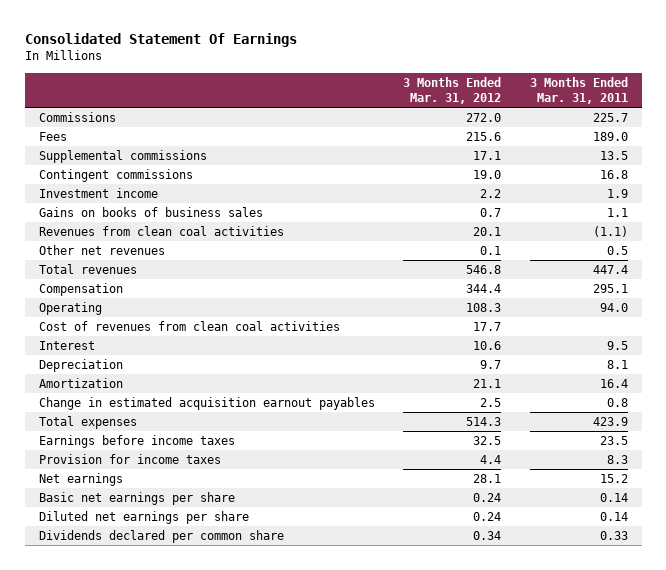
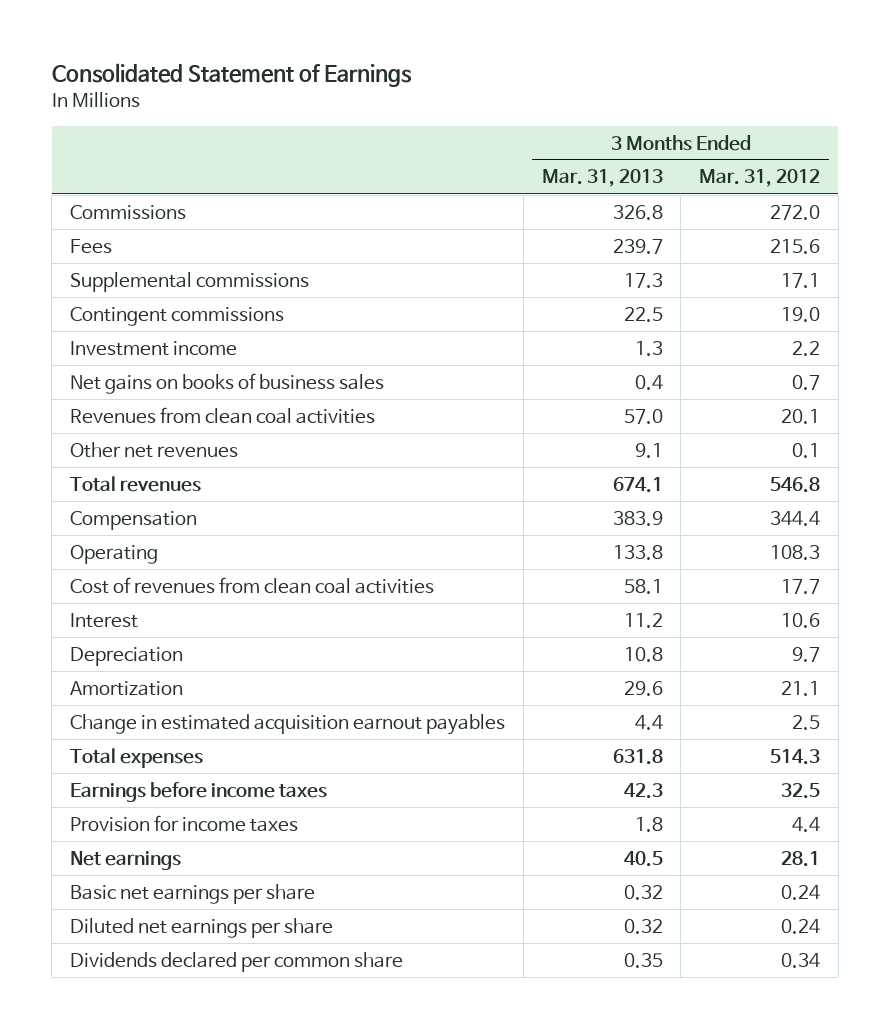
- Consolidated Statement Of Earnings
+ Consolidated Statement of Earnings
- | 3 Months Ended Mar. 31, 2012 | 3 Months Ended Mar. 31, 2011
+ | 3 Months Ended Mar. 31, 2013 | 3 Months Ended Mar. 31, 2012
- Gains on books of business sales | 0.7 | 1.1
+ Net gains on books of business sales | 0.4 | 0.7

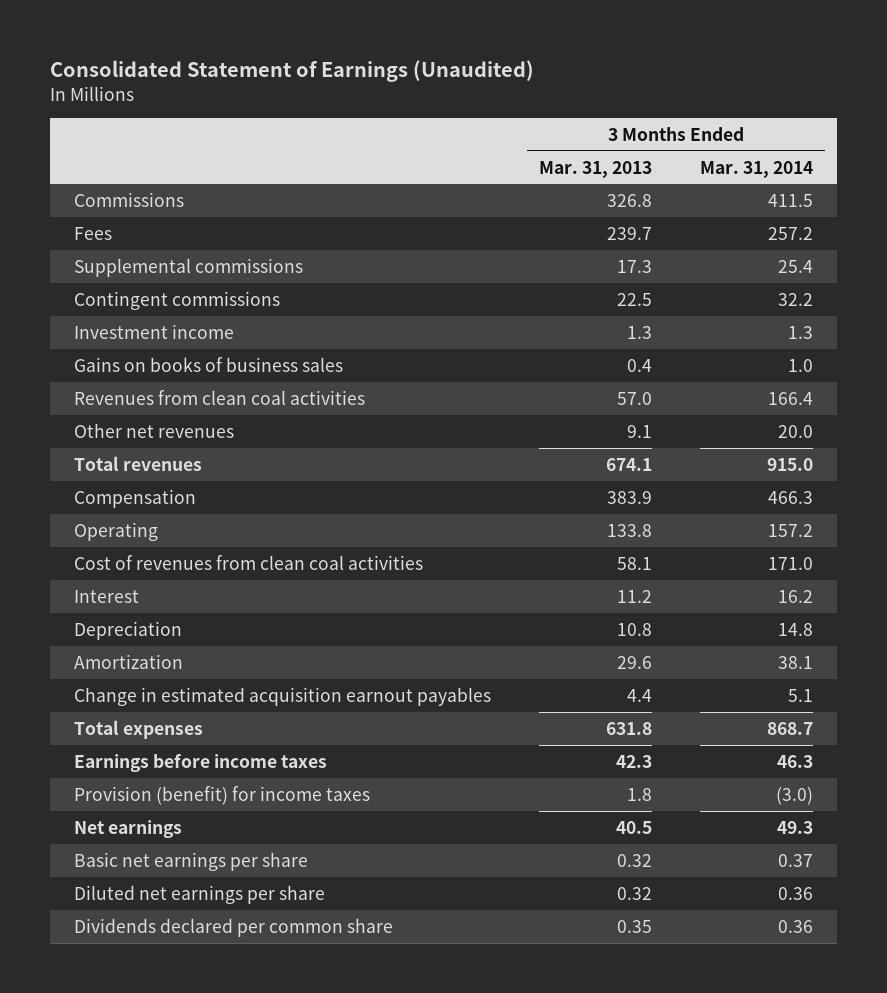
- Consolidated Statement of Earnings
+ Consolidated Statement of Earnings (Unaudited)
- | 3 Months Ended Mar. 31, 2013 | 3 Months Ended Mar. 31, 2012
+ | 3 Months Ended Mar. 31, 2013 | 3 Months Ended Mar. 31, 2014
- Net gains on books of business sales | 0.4 | 0.7
+ Gains on books of business sales | 0.4 | 1.0
- Provision for income taxes | 1.8 | 4.4
+ Provision (benefit) for income taxes | 1.8 | (3.0)

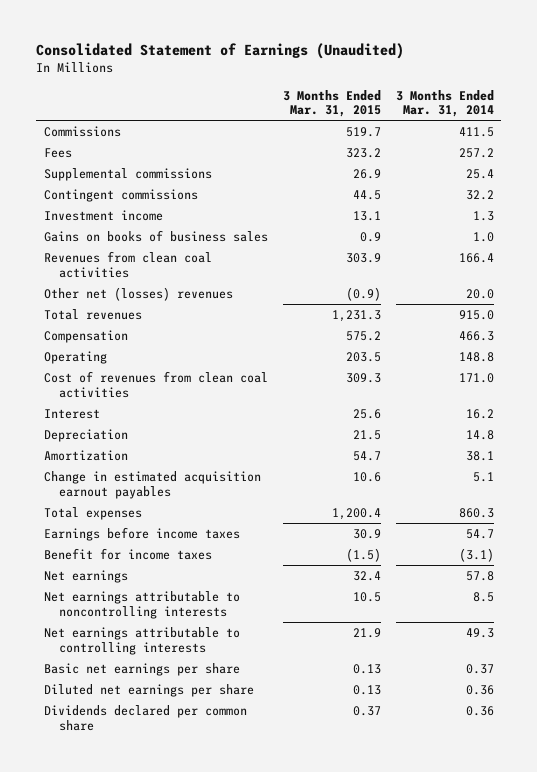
- | 3 Months Ended Mar. 31, 2013 | 3 Months Ended Mar. 31, 2014
+ | 3 Months Ended Mar. 31, 2015 | 3 Months Ended Mar. 31, 2014
- Other net revenues | 9.1 | 20.0
+ Other net (losses) revenues | (0.9) | 20.0
- Operating | 133.8 | 157.2
+ Operating | 203.5 | 148.8
- Total expenses | 631.8 | 868.7
- Earnings before income taxes | 42.3 | 46.3
- Provision (benefit) for income taxes | 1.8 | (3.0)
- Net earnings | 40.5 | 49.3
+ Total expenses | 1,200.4 | 860.3
+ Earnings before income taxes | 30.9 | 54.7
+ Benefit for income taxes | (1.5) | (3.1)
+ Net earnings | 32.4 | 57.8
+ Net earnings attributable to noncontrolling interests | 10.5 | 8.5
+ Net earnings attributable to controlling interests | 21.9 | 49.3

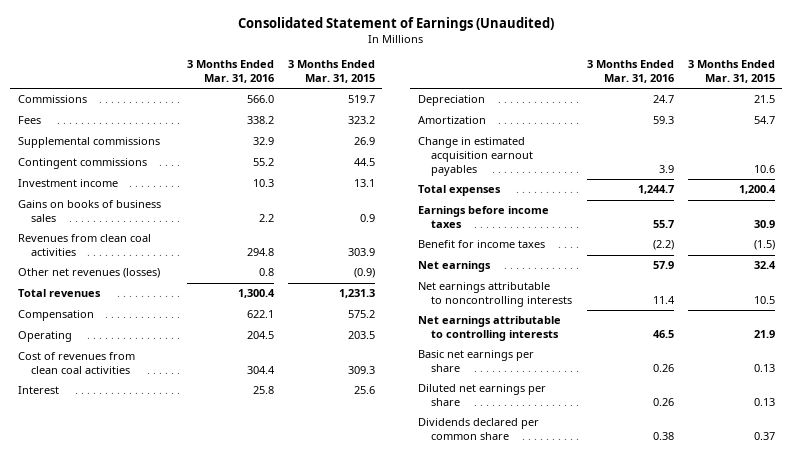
- | 3 Months Ended Mar. 31, 2015 | 3 Months Ended Mar. 31, 2014
+ | 3 Months Ended Mar. 31, 2016 | 3 Months Ended Mar. 31, 2015
- Other net (losses) revenues | (0.9) | 20.0
+ Other net revenues (losses) | 0.8 | (0.9)

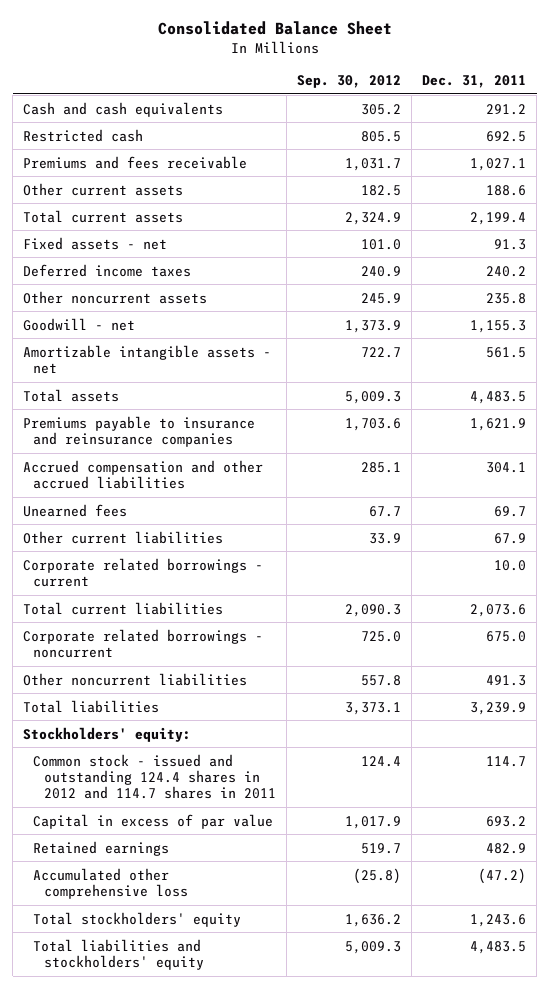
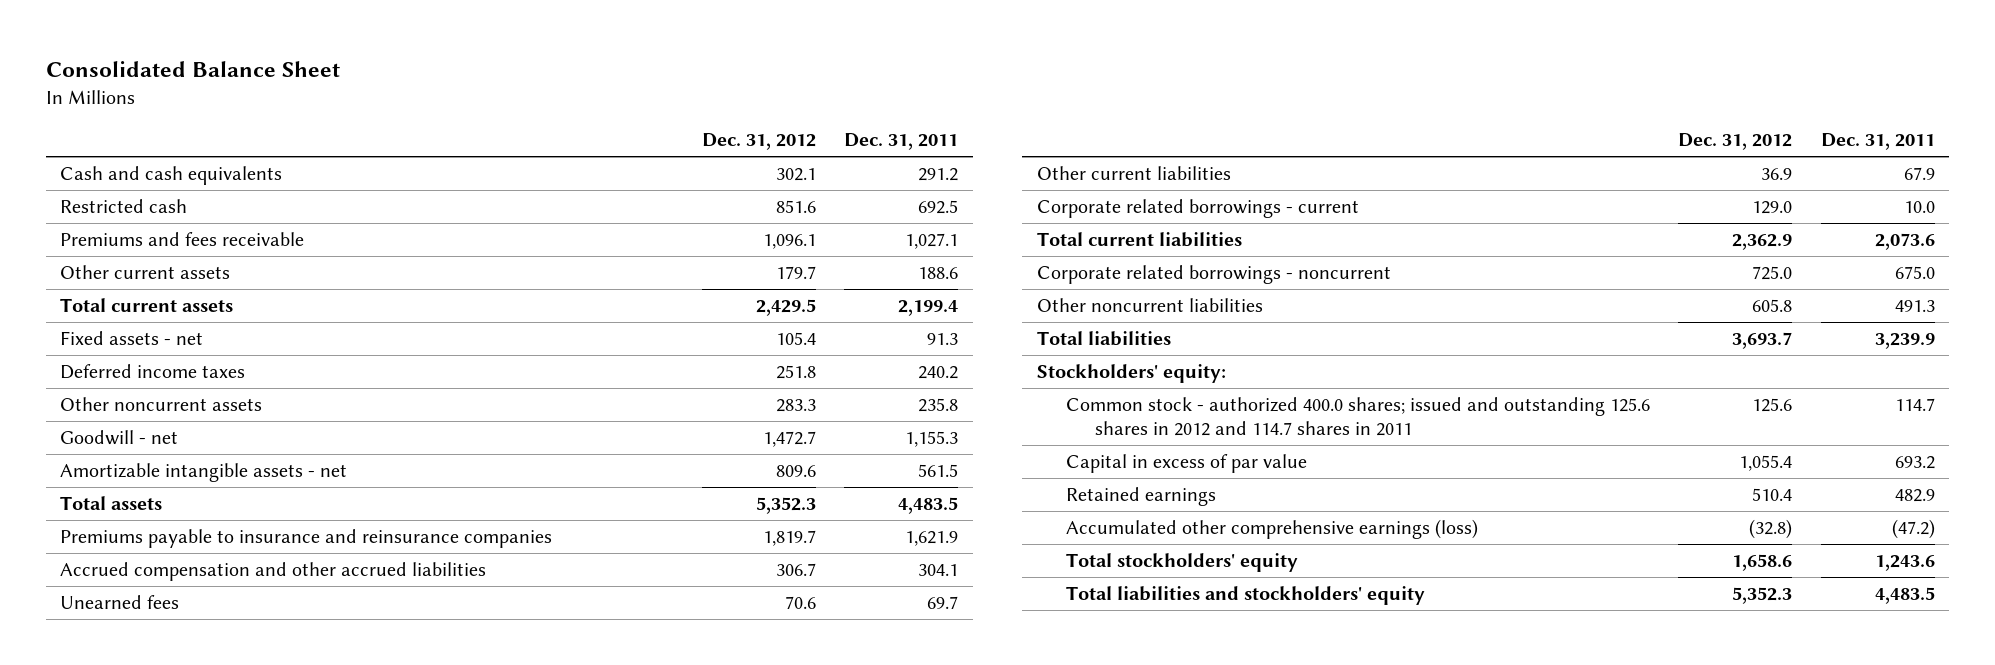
- | Sep. 30, 2012 | Dec. 31, 2011
+ | Dec. 31, 2012 | Dec. 31, 2011
- Common stock - issued and outstanding 124.4 shares in 2012 and 114.7 shares in 2011 | 124.4 | 114.7
+ Common stock - authorized 400.0 shares; issued and outstanding 125.6 shares in 2012 and 114.7 shares in 2011 | 125.6 | 114.7
- Accumulated other comprehensive loss | (25.8) | (47.2)
+ Accumulated other comprehensive earnings (loss) | (32.8) | (47.2)

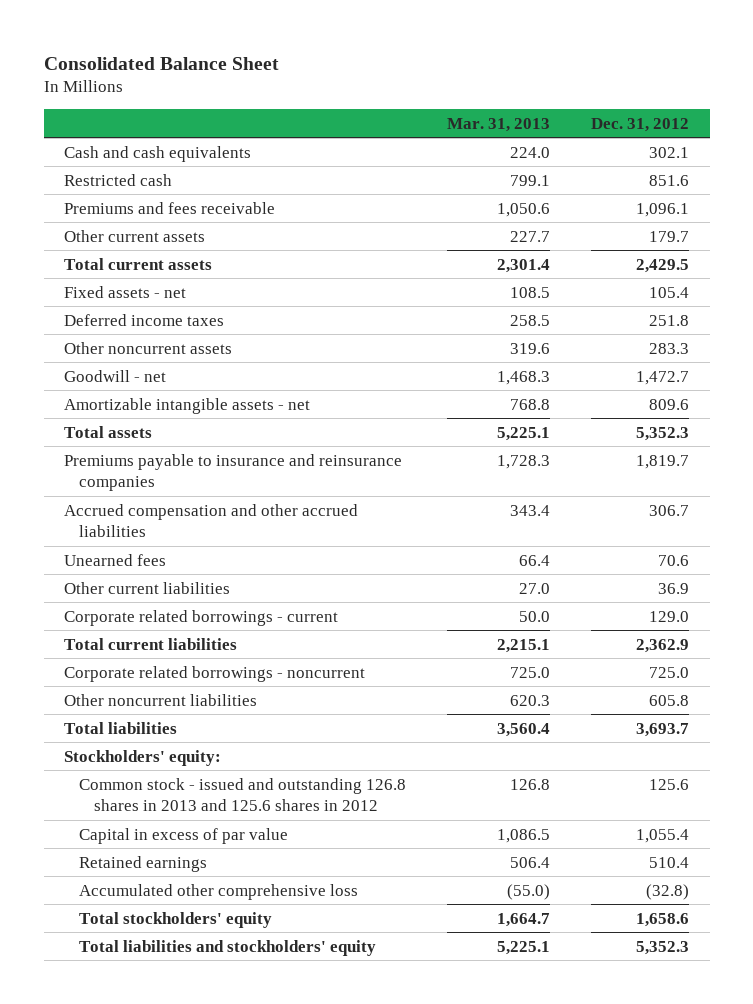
- | Dec. 31, 2012 | Dec. 31, 2011
+ | Mar. 31, 2013 | Dec. 31, 2012
- Common stock - authorized 400.0 shares; issued and outstanding 125.6 shares in 2012 and 114.7 shares in 2011 | 125.6 | 114.7
+ Common stock - issued and outstanding 126.8 shares in 2013 and 125.6 shares in 2012 | 126.8 | 125.6
- Accumulated other comprehensive earnings (loss) | (32.8) | (47.2)
+ Accumulated other comprehensive loss | (55.0) | (32.8)

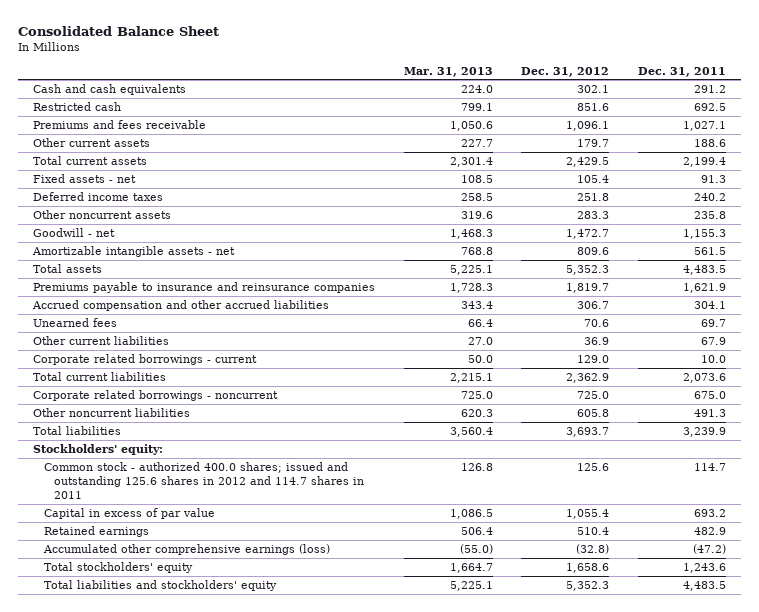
- | Mar. 31, 2013 | Dec. 31, 2012
+ | Mar. 31, 2013 | Dec. 31, 2012 | Dec. 31, 2011
- Common stock - issued and outstanding 126.8 shares in 2013 and 125.6 shares in 2012 | 126.8 | 125.6
+ Common stock - authorized 400.0 shares; issued and outstanding 125.6 shares in 2012 and 114.7 shares in 2011 | 126.8 | 125.6 | 114.7
- Accumulated other comprehensive loss | (55.0) | (32.8)
+ Accumulated other comprehensive earnings (loss) | (55.0) | (32.8) | (47.2)

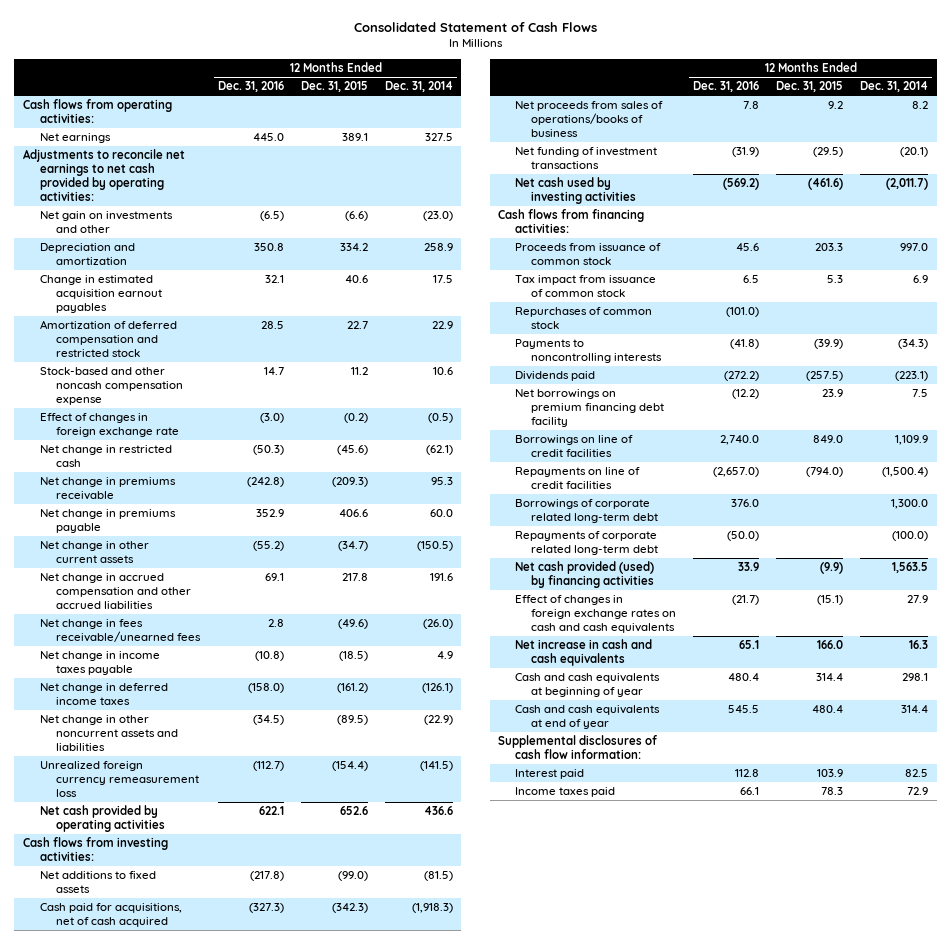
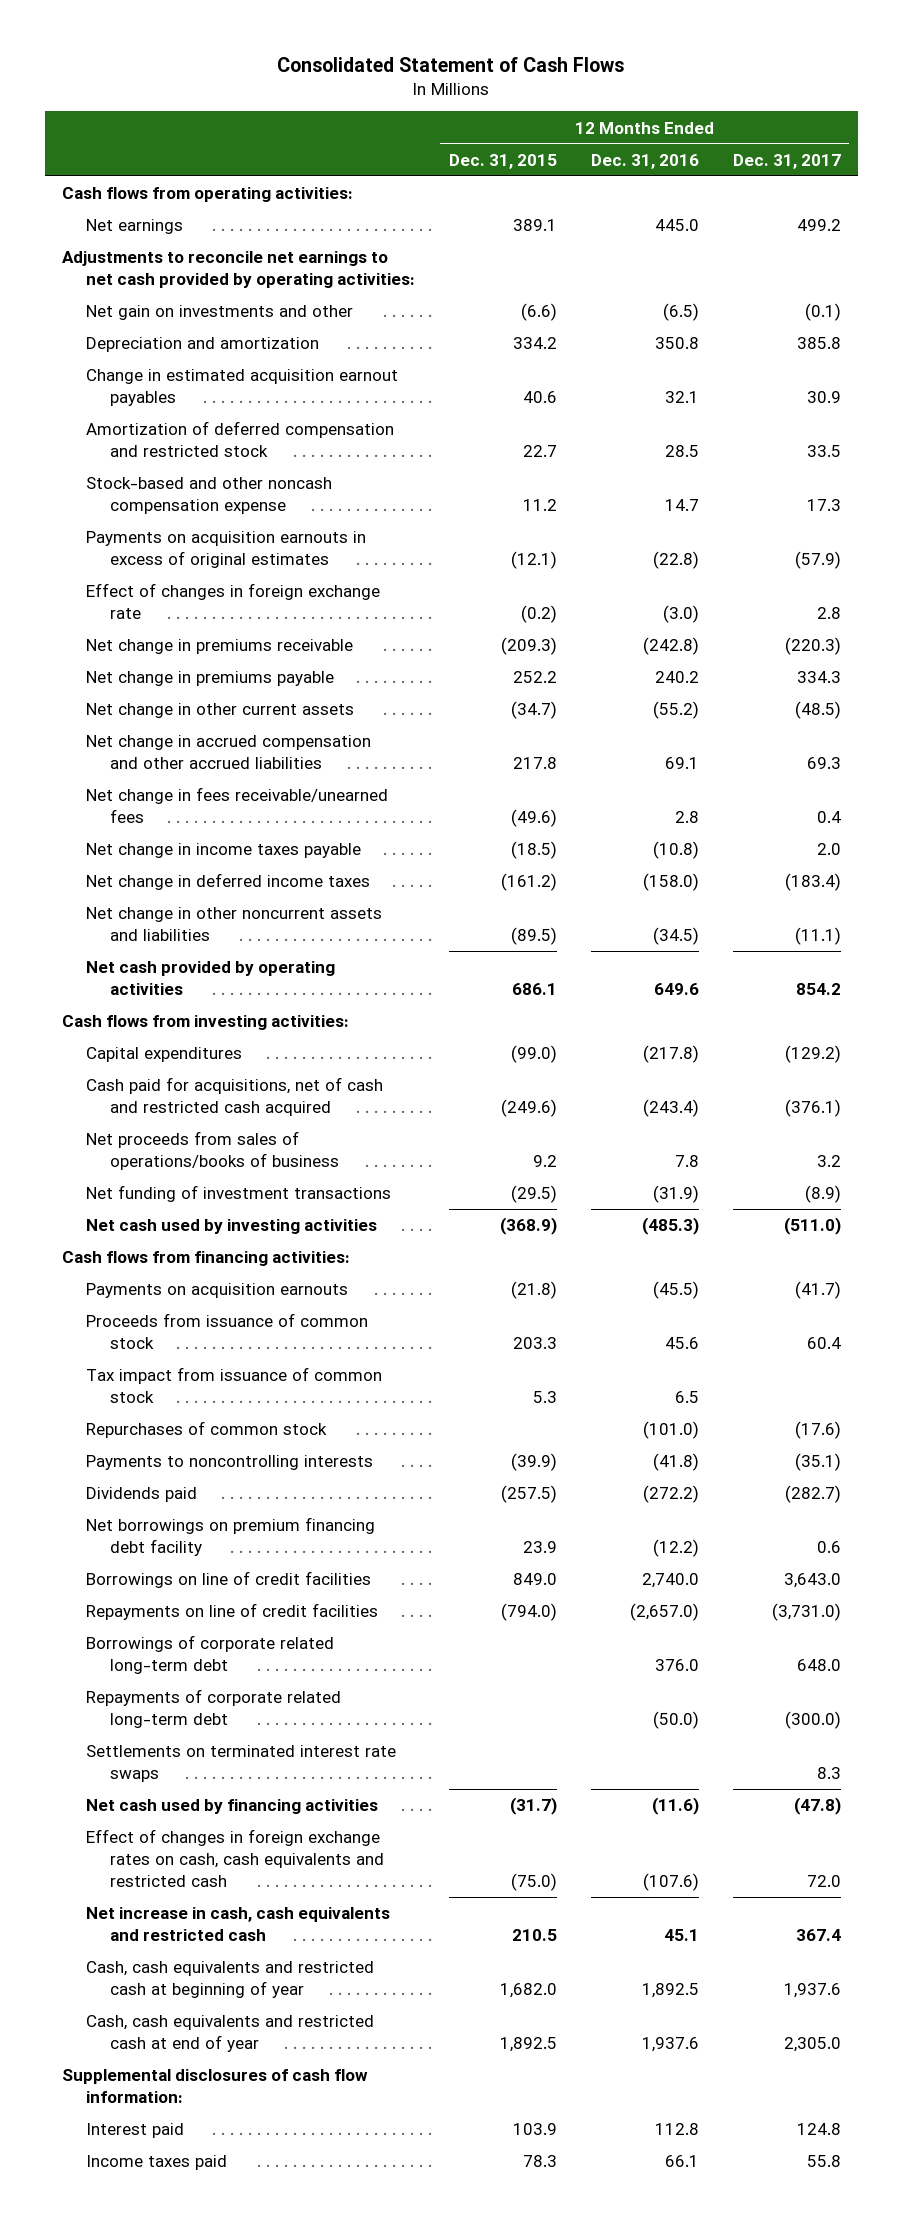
- | 12 Months Ended Dec. 31, 2016 | 12 Months Ended Dec. 31, 2015 | 12 Months Ended Dec. 31, 2014
+ | 12 Months Ended Dec. 31, 2015 | 12 Months Ended Dec. 31, 2016 | 12 Months Ended Dec. 31, 2017
+ Payments on acquisition earnouts in excess of original estimates | (12.1) | (22.8) | (57.9)
- Net change in restricted cash | (50.3) | (45.6) | (62.1)
- Net change in premiums payable | 352.9 | 406.6 | 60.0
+ Net change in premiums payable | 252.2 | 240.2 | 334.3
- Unrealized foreign currency remeasurement loss | (112.7) | (154.4) | (141.5)
- Net cash provided by operating activities | 622.1 | 652.6 | 436.6
+ Net cash provided by operating activities | 686.1 | 649.6 | 854.2
- Net additions to fixed assets | (217.8) | (99.0) | (81.5)
- Cash paid for acquisitions, net of cash acquired | (327.3) | (342.3) | (1,918.3)
+ Capital expenditures | (99.0) | (217.8) | (129.2)
+ Cash paid for acquisitions, net of cash and restricted cash acquired | (249.6) | (243.4) | (376.1)
- Net cash used by investing activities | (569.2) | (461.6) | (2,011.7)
+ Net cash used by investing activities | (368.9) | (485.3) | (511.0)
+ Payments on acquisition earnouts | (21.8) | (45.5) | (41.7)
- Net cash provided (used) by financing activities | 33.9 | (9.9) | 1,563.5
- Effect of changes in foreign exchange rates on cash and cash equivalents | (21.7) | (15.1) | 27.9
- Net increase in cash and cash equivalents | 65.1 | 166.0 | 16.3
- Cash and cash equivalents at beginning of year | 480.4 | 314.4 | 298.1
- Cash and cash equivalents at end of year | 545.5 | 480.4 | 314.4
+ Settlements on terminated interest rate swaps | | | 8.3
+ Net cash used by financing activities | (31.7) | (11.6) | (47.8)
+ Effect of changes in foreign exchange rates on cash, cash equivalents and restricted cash | (75.0) | (107.6) | 72.0
+ Net increase in cash, cash equivalents and restricted cash | 210.5 | 45.1 | 367.4
+ Cash, cash equivalents and restricted cash at beginning of year | 1,682.0 | 1,892.5 | 1,937.6
+ Cash, cash equivalents and restricted cash at end of year | 1,892.5 | 1,937.6 | 2,305.0

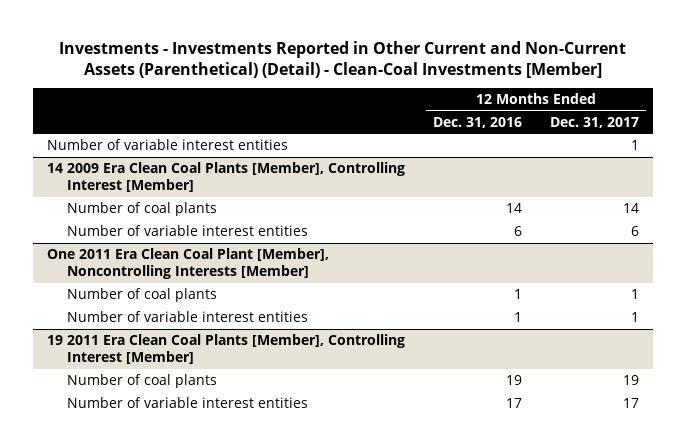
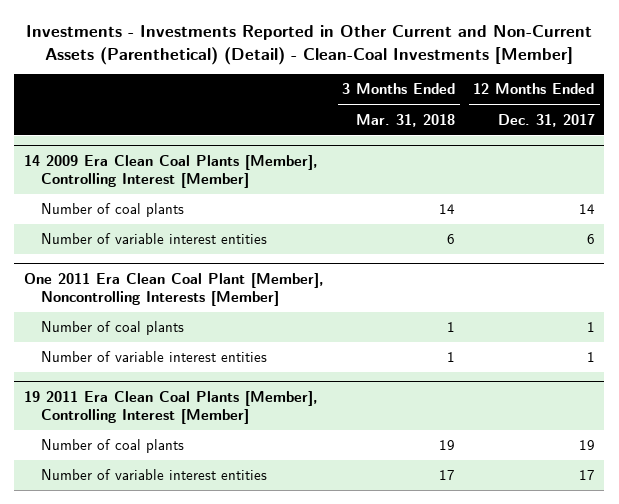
- | 12 Months Ended Dec. 31, 2016 | 12 Months Ended Dec. 31, 2017
+ | 3 Months Ended Mar. 31, 2018 | 12 Months Ended Dec. 31, 2017
- Number of variable interest entities | | 1

